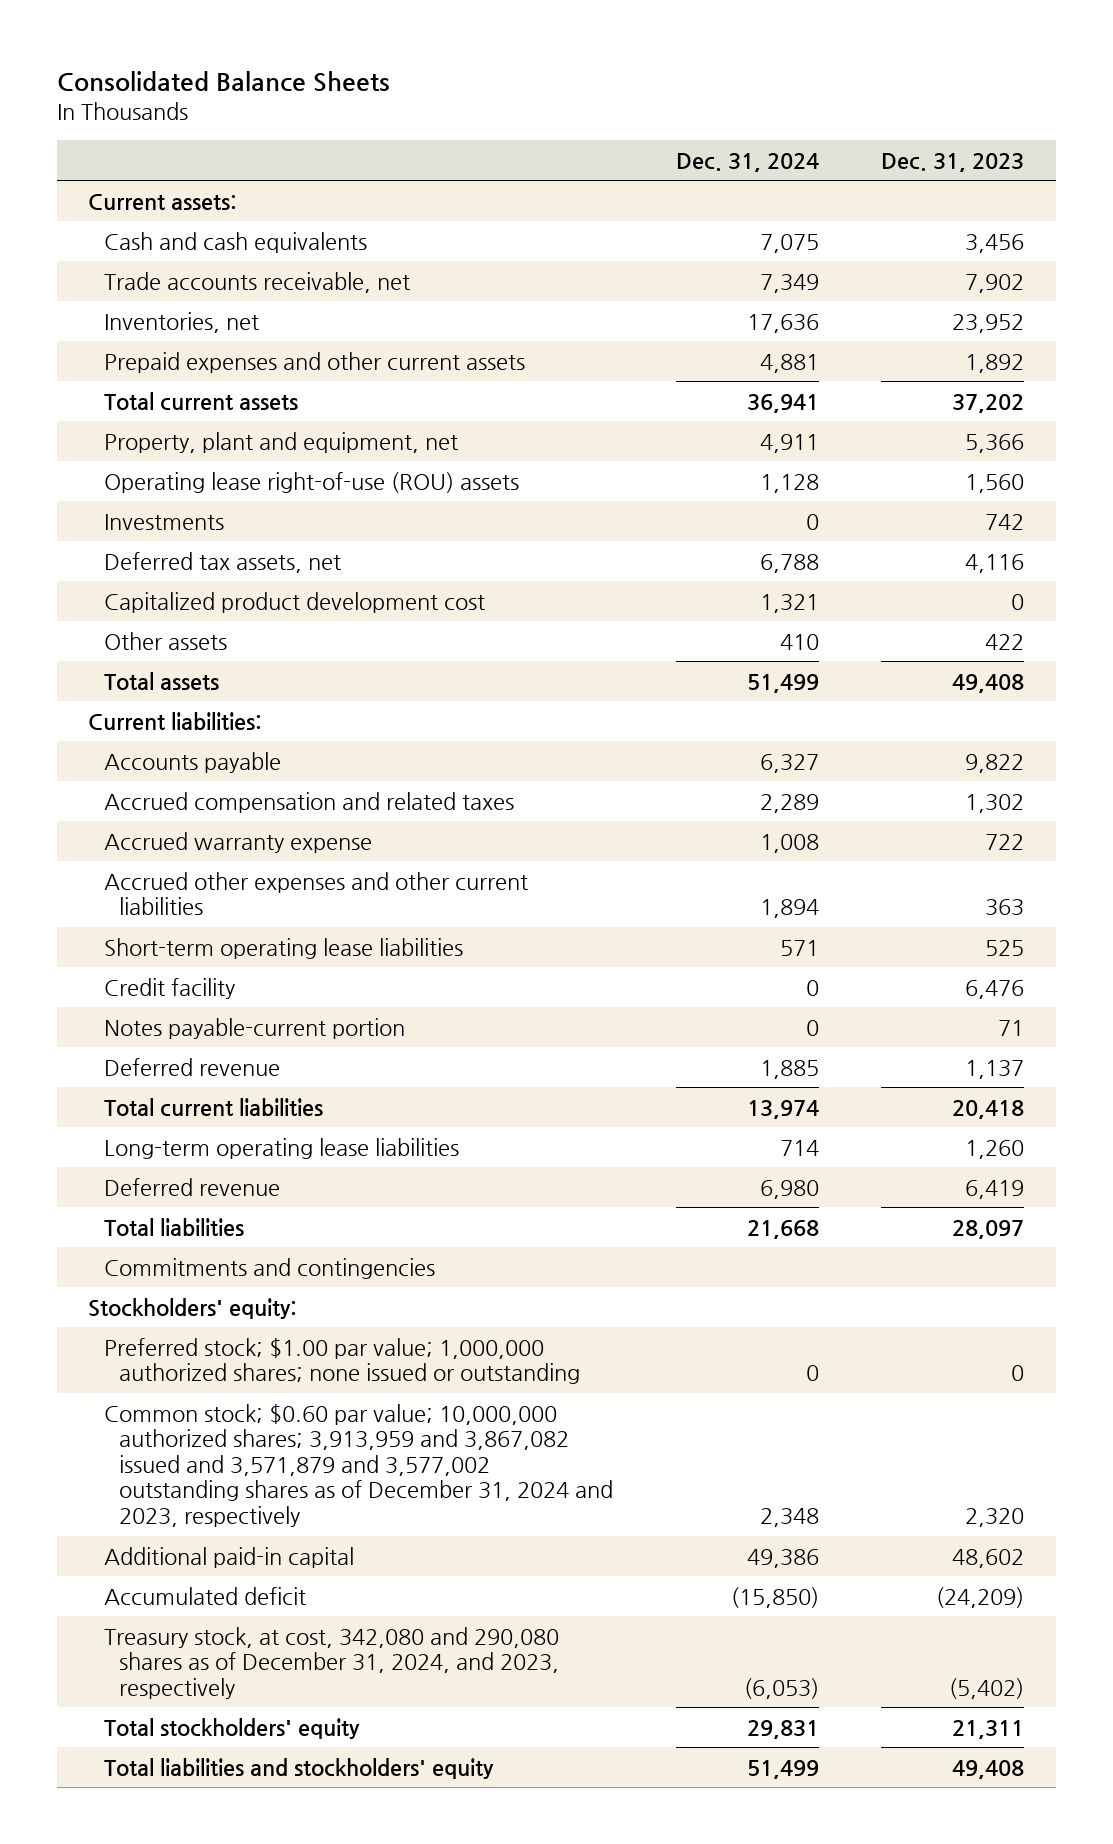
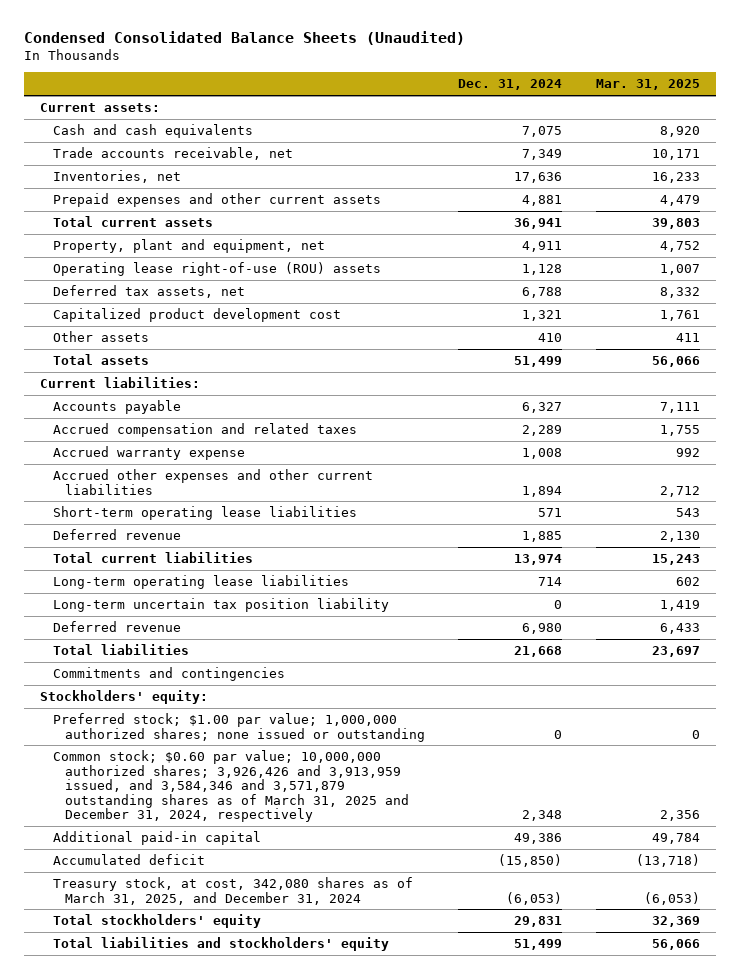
- Consolidated Balance Sheets
+ Condensed Consolidated Balance Sheets (Unaudited)
- | Dec. 31, 2024 | Dec. 31, 2023
+ | Dec. 31, 2024 | Mar. 31, 2025
- Investments | 0 | 742
- Credit facility | 0 | 6,476
- Notes payable-current portion | 0 | 71
+ Long-term uncertain tax position liability | 0 | 1,419
- Common stock; $0.60 par value; 10,000,000 authorized shares; 3,913,959 and 3,867,082 issued and 3,571,879 and 3,577,002 outstanding shares as of December 31, 2024 and 2023, respectively | 2,348 | 2,320
+ Common stock; $0.60 par value; 10,000,000 authorized shares; 3,926,426 and 3,913,959 issued, and 3,584,346 and 3,571,879 outstanding shares as of March 31, 2025 and December 31, 2024, respectively | 2,348 | 2,356
- Treasury stock, at cost, 342,080 and 290,080 shares as of December 31, 2024, and 2023, respectively | (6,053) | (5,402)
+ Treasury stock, at cost, 342,080 shares as of March 31, 2025, and December 31, 2024 | (6,053) | (6,053)

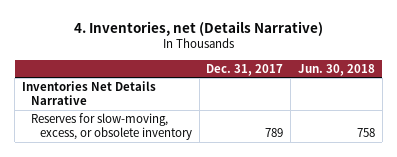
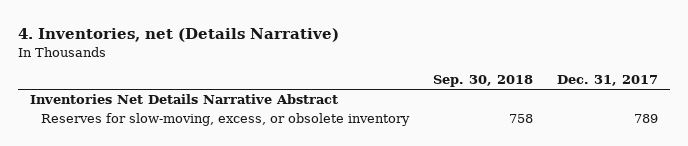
- | Dec. 31, 2017 | Jun. 30, 2018
+ | Sep. 30, 2018 | Dec. 31, 2017
- Inventories Net Details Narrative
+ Inventories Net Details Narrative Abstract

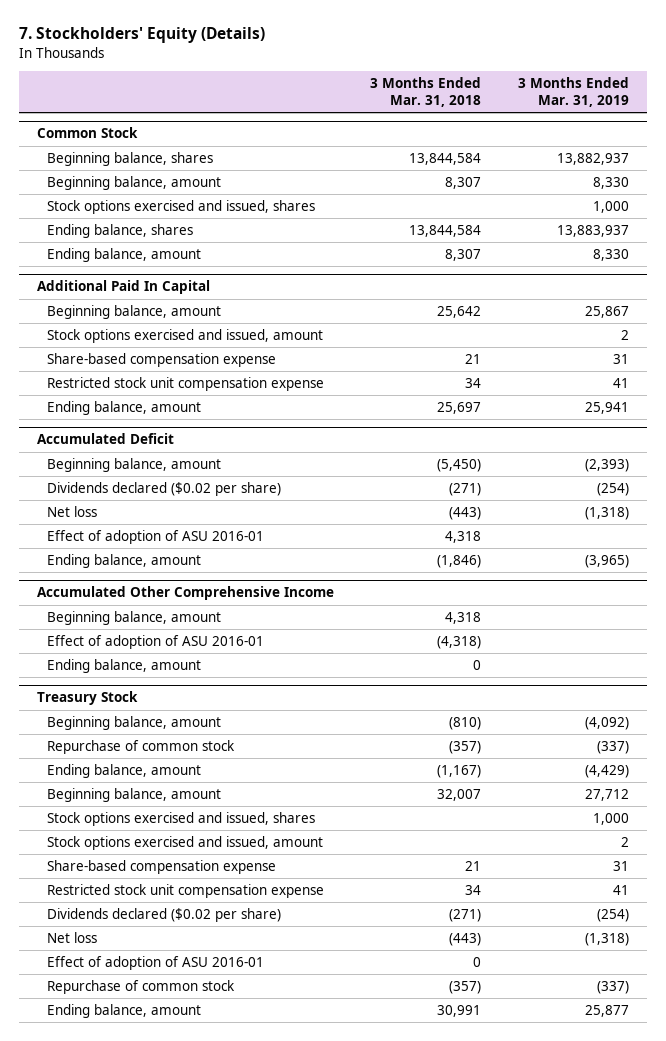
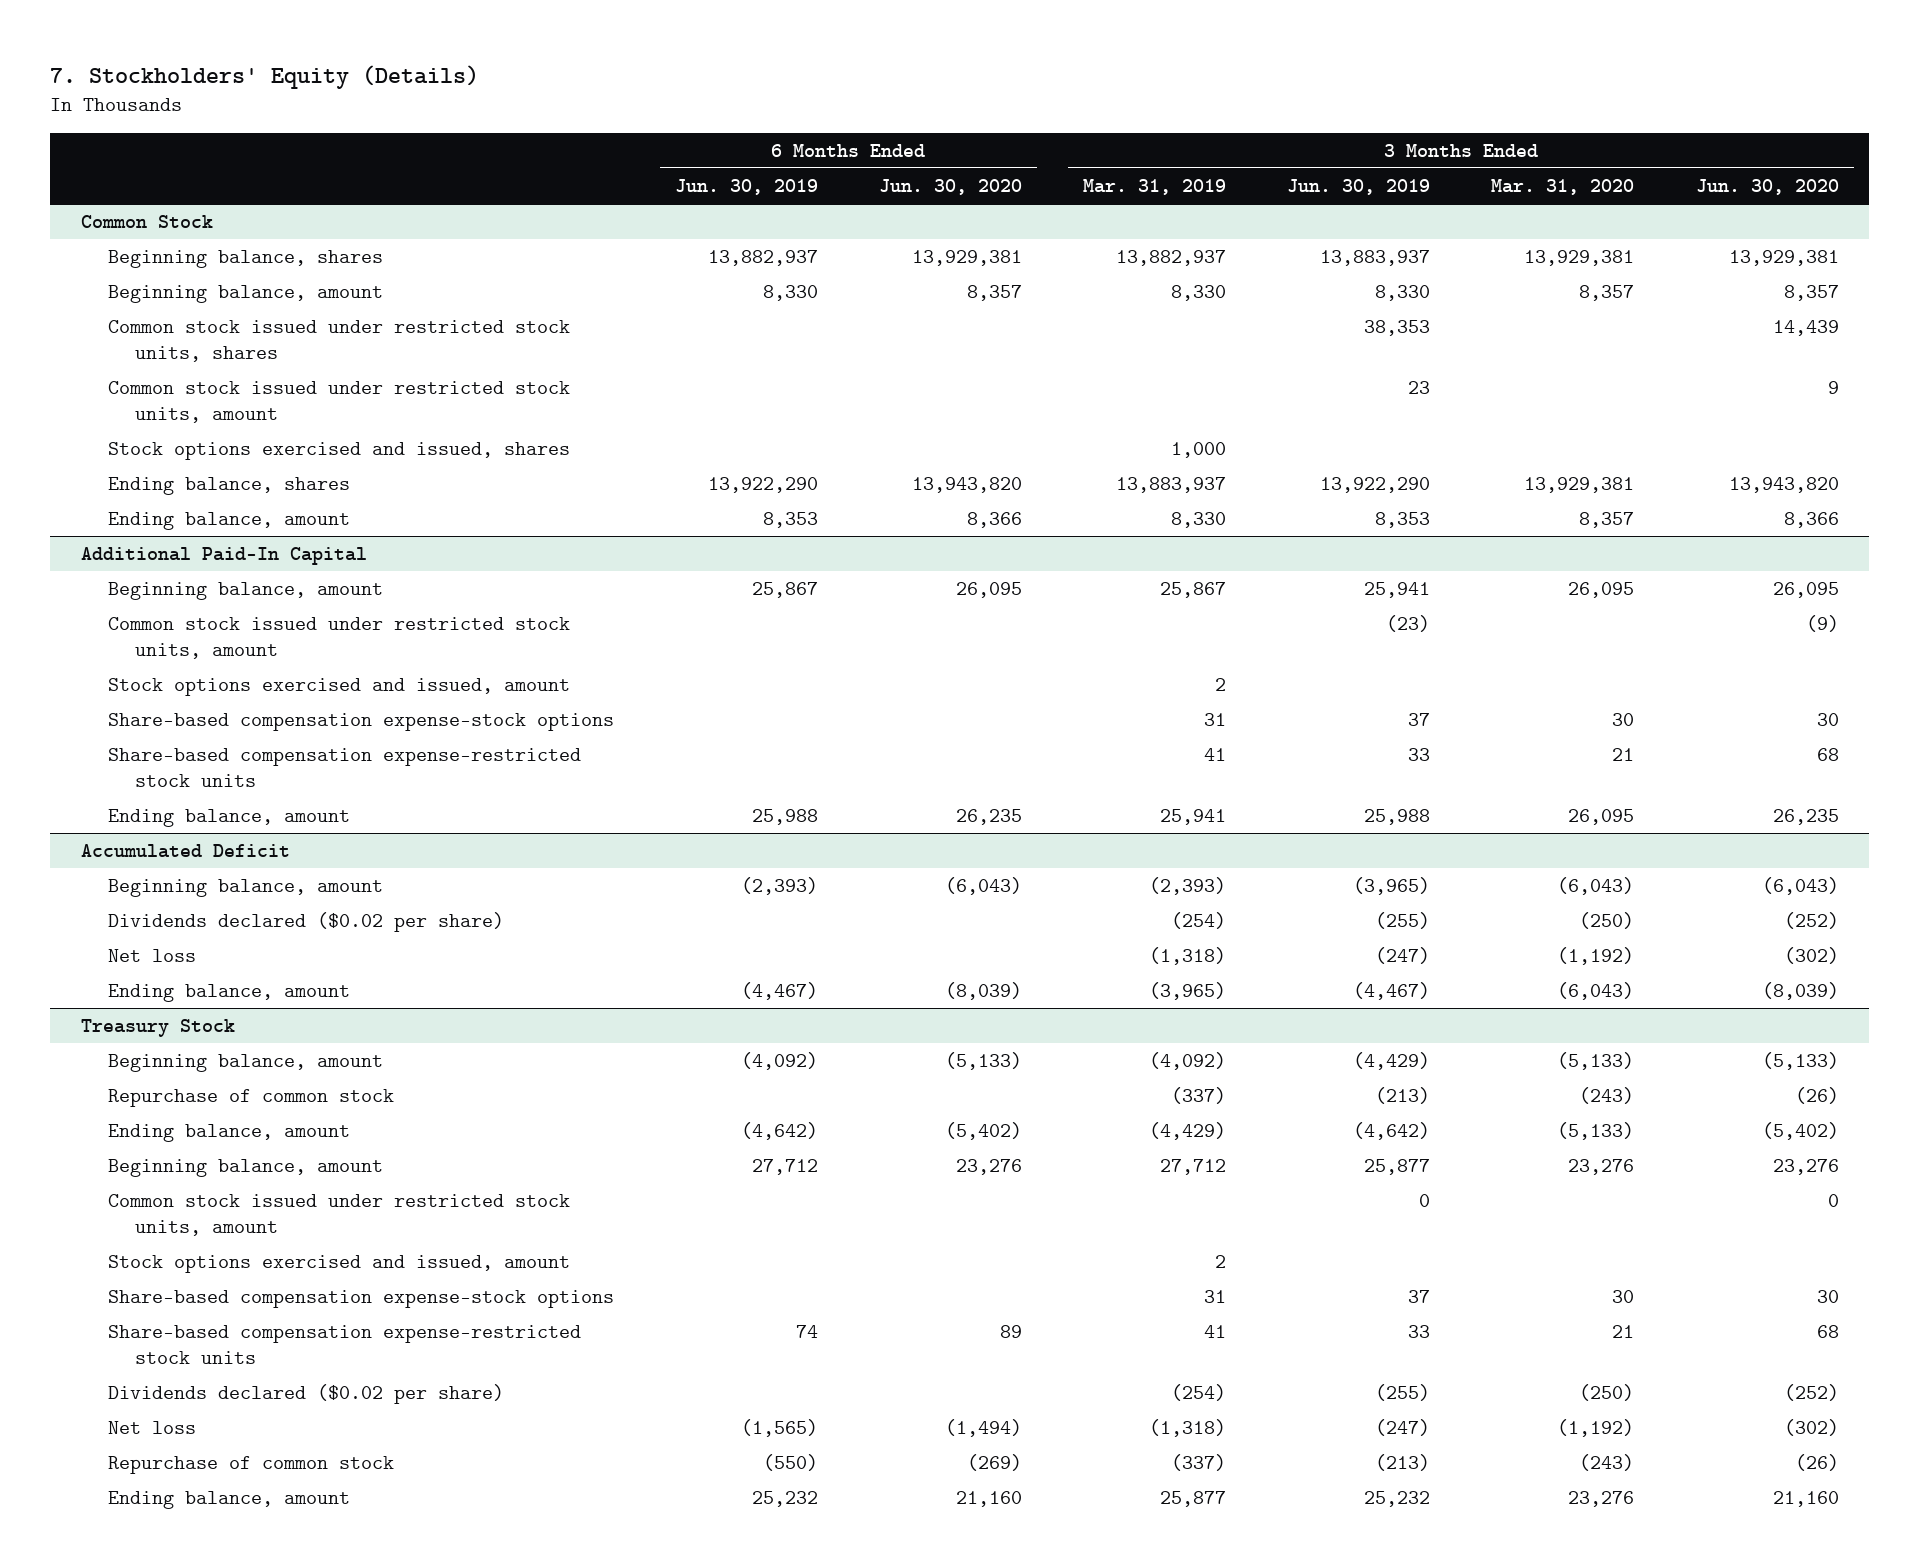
- | 3 Months Ended Mar. 31, 2018 | 3 Months Ended Mar. 31, 2019
+ | 6 Months Ended Jun. 30, 2019 | 6 Months Ended Jun. 30, 2020 | 3 Months Ended Mar. 31, 2019 | 3 Months Ended Jun. 30, 2019 | 3 Months Ended Mar. 31, 2020 | 3 Months Ended Jun. 30, 2020
@ Common Stock
+ Common stock issued under restricted stock units, shares | | | | 38,353 | | 14,439
+ Common stock issued under restricted stock units, amount | | | | 23 | | 9
- Additional Paid In Capital
+ Additional Paid-In Capital
+ Common stock issued under restricted stock units, amount | | | | (23) | | (9)
- Share-based compensation expense | 21 | 31
- Restricted stock unit compensation expense | 34 | 41
+ Share-based compensation expense-stock options | | | 31 | 37 | 30 | 30
+ Share-based compensation expense-restricted stock units | | | 41 | 33 | 21 | 68
@ Accumulated Deficit
- Effect of adoption of ASU 2016-01 | 4,318 |
- Accumulated Other Comprehensive Income
- Beginning balance, amount | 4,318 |
- Effect of adoption of ASU 2016-01 | (4,318) |
- Ending balance, amount | 0 |
@ Treasury Stock
- Stock options exercised and issued, shares | | 1,000
+ Common stock issued under restricted stock units, amount | | | | 0 | | 0
- Share-based compensation expense | 21 | 31
- Restricted stock unit compensation expense | 34 | 41
+ Share-based compensation expense-stock options | | | 31 | 37 | 30 | 30
+ Share-based compensation expense-restricted stock units | 74 | 89 | 41 | 33 | 21 | 68
- Effect of adoption of ASU 2016-01 | 0 |

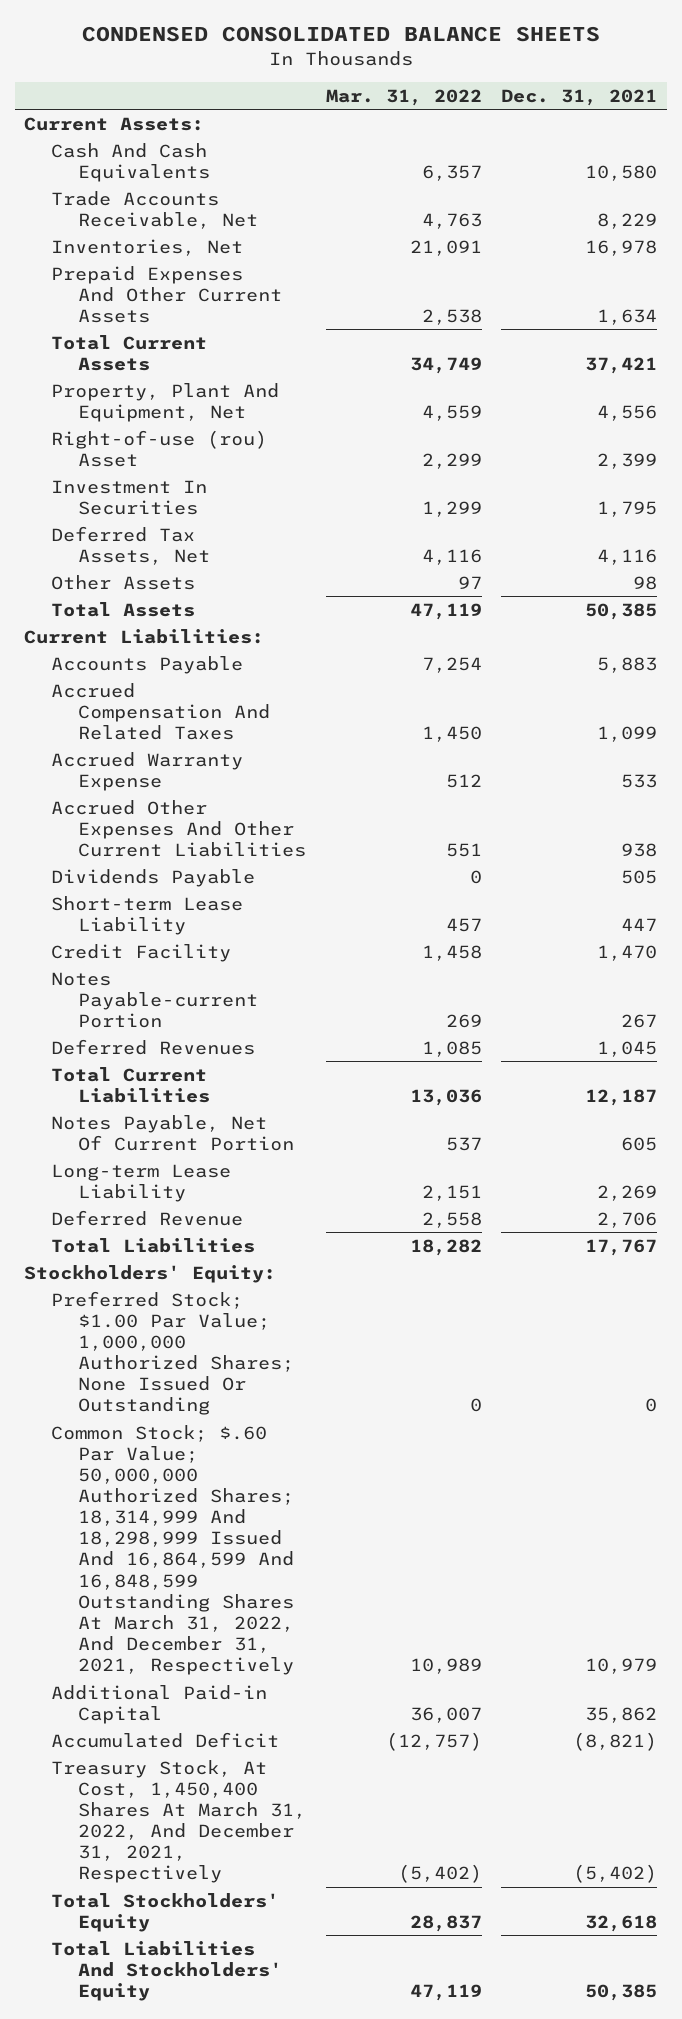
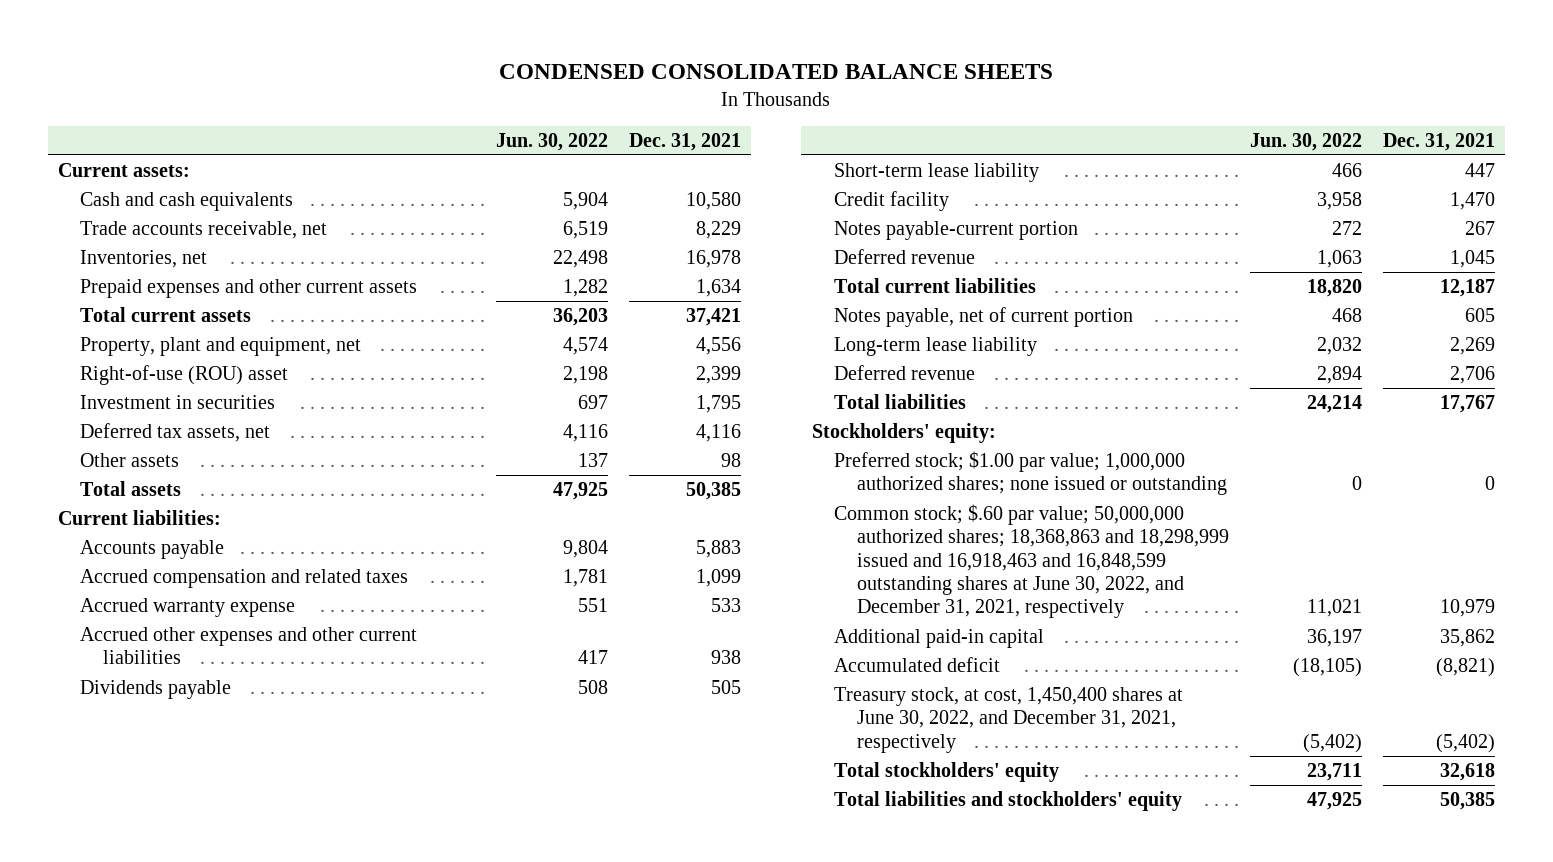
- | Mar. 31, 2022 | Dec. 31, 2021
+ | Jun. 30, 2022 | Dec. 31, 2021
- Current Assets:
- Cash And Cash Equivalents | 6,357 | 10,580
- Trade Accounts Receivable, Net | 4,763 | 8,229
- Inventories, Net | 21,091 | 16,978
- Prepaid Expenses And Other Current Assets | 2,538 | 1,634
- Total Current Assets | 34,749 | 37,421
- Property, Plant And Equipment, Net | 4,559 | 4,556
- Right-of-use (rou) Asset | 2,299 | 2,399
- Investment In Securities | 1,299 | 1,795
- Deferred Tax Assets, Net | 4,116 | 4,116
- Other Assets | 97 | 98
- Total Assets | 47,119 | 50,385
- Current Liabilities:
- Accounts Payable | 7,254 | 5,883
- Accrued Compensation And Related Taxes | 1,450 | 1,099
- Accrued Warranty Expense | 512 | 533
- Accrued Other Expenses And Other Current Liabilities | 551 | 938
- Dividends Payable | 0 | 505
- Short-term Lease Liability | 457 | 447
- Credit Facility | 1,458 | 1,470
- Notes Payable-current Portion | 269 | 267
- Deferred Revenues | 1,085 | 1,045
- Total Current Liabilities | 13,036 | 12,187
- Notes Payable, Net Of Current Portion | 537 | 605
- Long-term Lease Liability | 2,151 | 2,269
- Deferred Revenue | 2,558 | 2,706
- Total Liabilities | 18,282 | 17,767
- Stockholders' Equity:
- Preferred Stock; $1.00 Par Value; 1,000,000 Authorized Shares; None Issued Or Outstanding | 0 | 0
- Common Stock; $.60 Par Value; 50,000,000 Authorized Shares; 18,314,999 And 18,298,999 Issued And 16,864,599 And 16,848,599 Outstanding Shares At March 31, 2022, And December 31, 2021, Respectively | 10,989 | 10,979
- Additional Paid-in Capital | 36,007 | 35,862
- Accumulated Deficit | (12,757) | (8,821)
- Treasury Stock, At Cost, 1,450,400 Shares At March 31, 2022, And December 31, 2021, Respectively | (5,402) | (5,402)
- Total Stockholders' Equity | 28,837 | 32,618
- Total Liabilities And Stockholders' Equity | 47,119 | 50,385
+ Current assets:
+ Cash and cash equivalents | 5,904 | 10,580
+ Trade accounts receivable, net | 6,519 | 8,229
+ Inventories, net | 22,498 | 16,978
+ Prepaid expenses and other current assets | 1,282 | 1,634
+ Total current assets | 36,203 | 37,421
+ Property, plant and equipment, net | 4,574 | 4,556
+ Right-of-use (ROU) asset | 2,198 | 2,399
+ Investment in securities | 697 | 1,795
+ Deferred tax assets, net | 4,116 | 4,116
+ Other assets | 137 | 98
+ Total assets | 47,925 | 50,385
+ Current liabilities:
+ Accounts payable | 9,804 | 5,883
+ Accrued compensation and related taxes | 1,781 | 1,099
+ Accrued warranty expense | 551 | 533
+ Accrued other expenses and other current liabilities | 417 | 938
+ Dividends payable | 508 | 505
+ Short-term lease liability | 466 | 447
+ Credit facility | 3,958 | 1,470
+ Notes payable-current portion | 272 | 267
+ Deferred revenue | 1,063 | 1,045
+ Total current liabilities | 18,820 | 12,187
+ Notes payable, net of current portion | 468 | 605
+ Long-term lease liability | 2,032 | 2,269
+ Deferred revenue | 2,894 | 2,706
+ Total liabilities | 24,214 | 17,767
+ Stockholders' equity:
+ Preferred stock; $1.00 par value; 1,000,000 authorized shares; none issued or outstanding | 0 | 0
+ Common stock; $.60 par value; 50,000,000 authorized shares; 18,368,863 and 18,298,999 issued and 16,918,463 and 16,848,599 outstanding shares at June 30, 2022, and December 31, 2021, respectively | 11,021 | 10,979
+ Additional paid-in capital | 36,197 | 35,862
+ Accumulated deficit | (18,105) | (8,821)
+ Treasury stock, at cost, 1,450,400 shares at June 30, 2022, and December 31, 2021, respectively | (5,402) | (5,402)
+ Total stockholders' equity | 23,711 | 32,618
+ Total liabilities and stockholders' equity | 47,925 | 50,385

